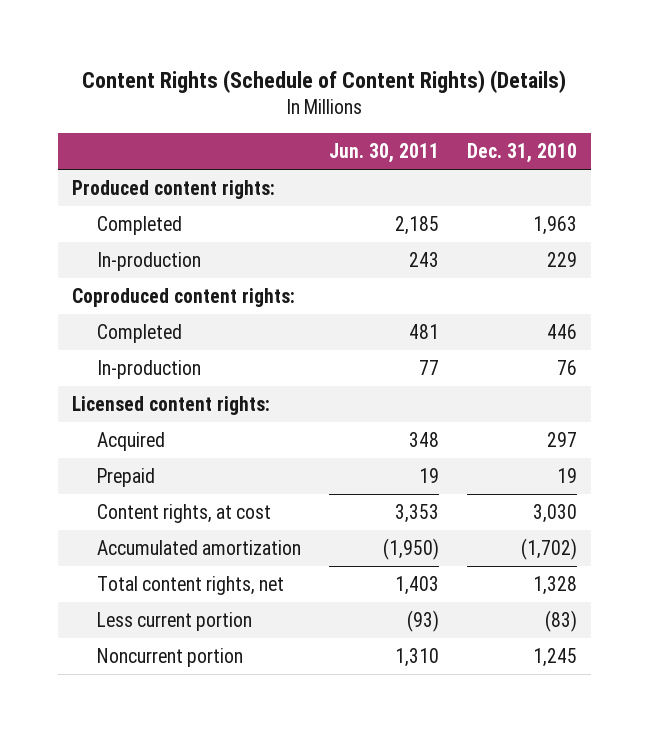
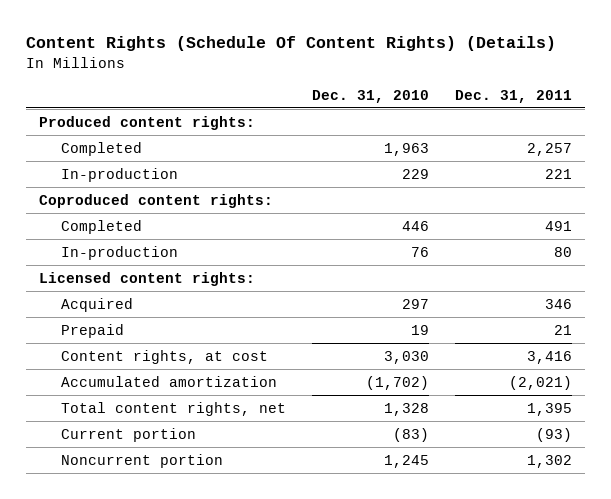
- Content Rights (Schedule of Content Rights) (Details)
+ Content Rights (Schedule Of Content Rights) (Details)
- | Jun. 30, 2011 | Dec. 31, 2010
+ | Dec. 31, 2010 | Dec. 31, 2011
- Less current portion | (93) | (83)
+ Current portion | (83) | (93)

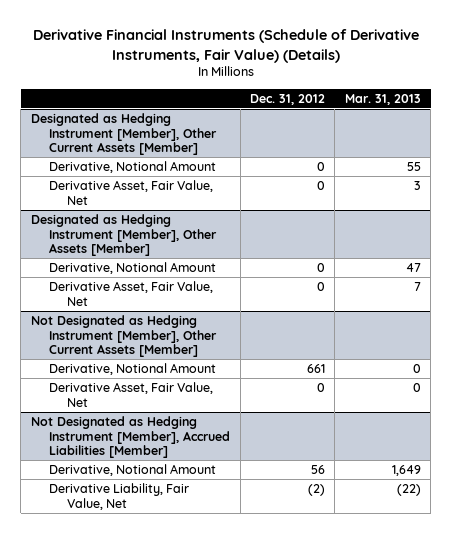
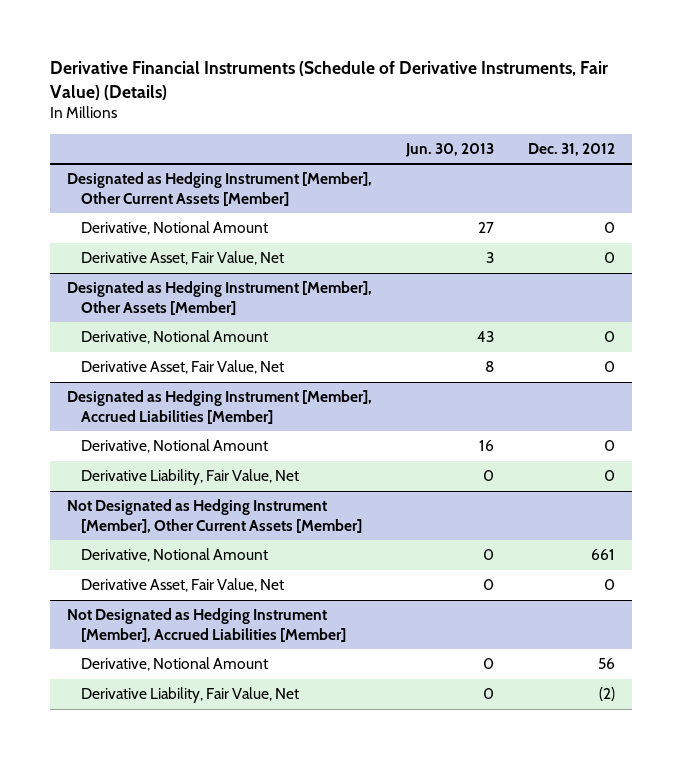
- | Dec. 31, 2012 | Mar. 31, 2013
+ | Jun. 30, 2013 | Dec. 31, 2012
+ Designated as Hedging Instrument [Member], Accrued Liabilities [Member]
+ Derivative, Notional Amount | 16 | 0
+ Derivative Liability, Fair Value, Net | 0 | 0

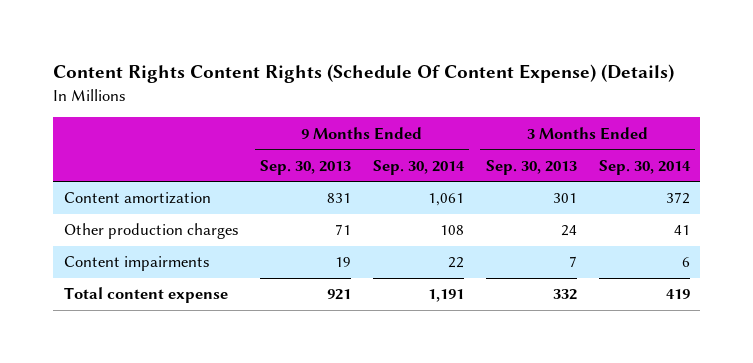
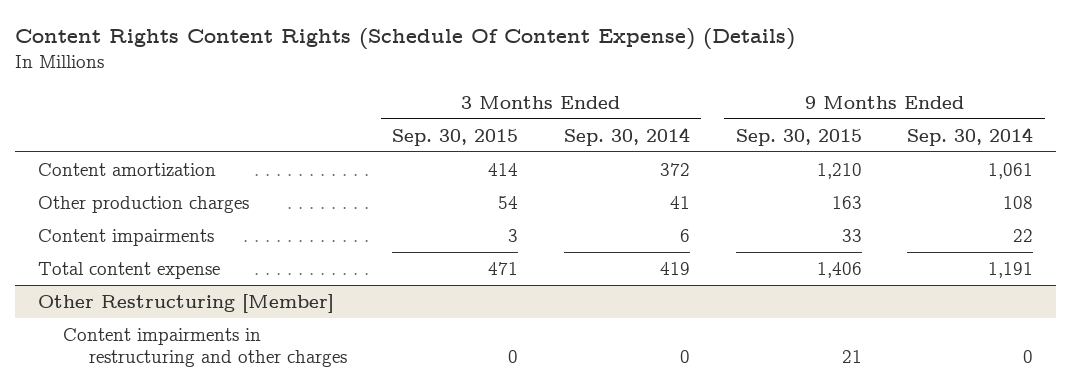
- | 9 Months Ended Sep. 30, 2013 | 9 Months Ended Sep. 30, 2014 | 3 Months Ended Sep. 30, 2013 | 3 Months Ended Sep. 30, 2014
+ | 3 Months Ended Sep. 30, 2015 | 3 Months Ended Sep. 30, 2014 | 9 Months Ended Sep. 30, 2015 | 9 Months Ended Sep. 30, 2014
+ Other Restructuring [Member]
+ Content impairments in restructuring and other charges | 0 | 0 | 21 | 0

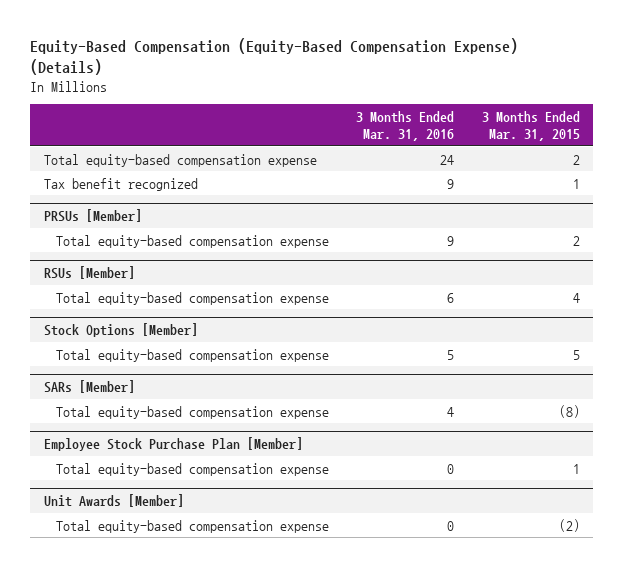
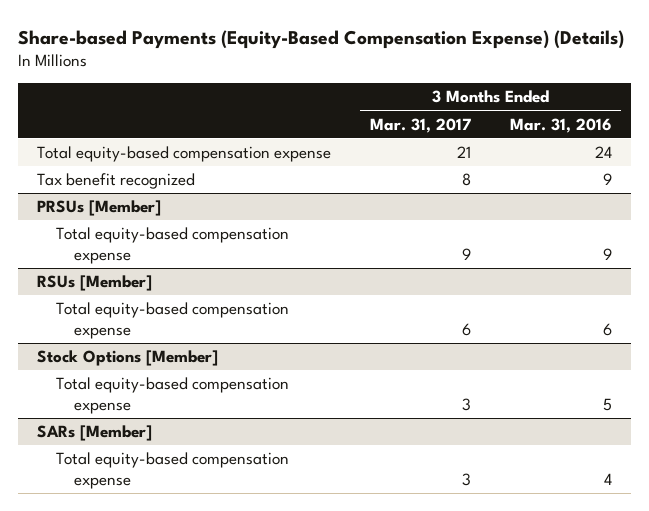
- Equity-Based Compensation (Equity-Based Compensation Expense) (Details)
+ Share-based Payments (Equity-Based Compensation Expense) (Details)
- | 3 Months Ended Mar. 31, 2016 | 3 Months Ended Mar. 31, 2015
+ | 3 Months Ended Mar. 31, 2017 | 3 Months Ended Mar. 31, 2016
- Employee Stock Purchase Plan [Member]
- Total equity-based compensation expense | 0 | 1
- Unit Awards [Member]
- Total equity-based compensation expense | 0 | (2)

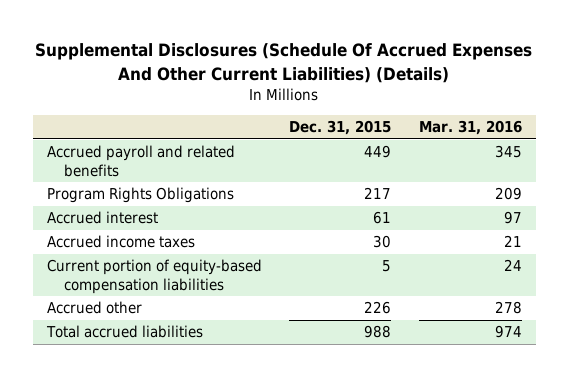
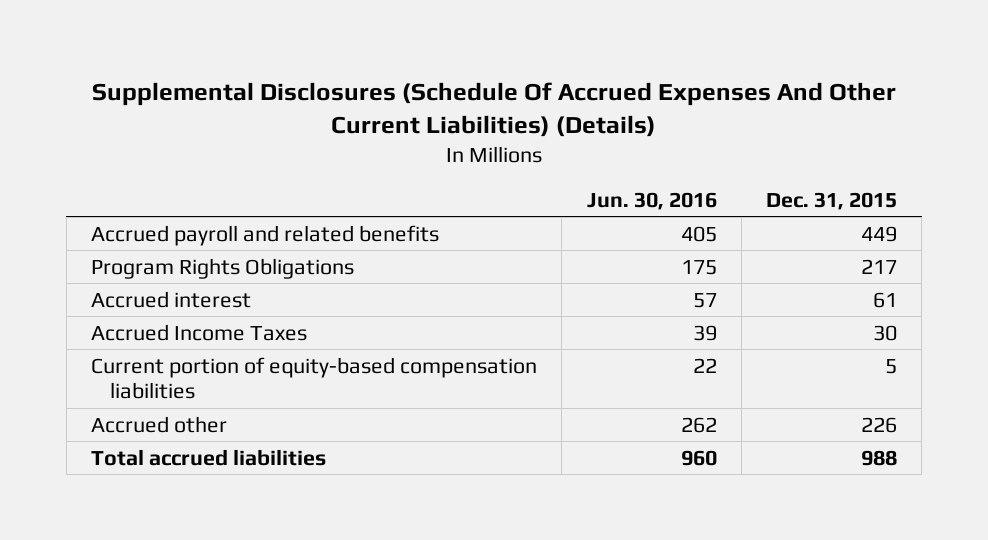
- | Dec. 31, 2015 | Mar. 31, 2016
+ | Jun. 30, 2016 | Dec. 31, 2015
- Accrued income taxes | 30 | 21
+ Accrued Income Taxes | 39 | 30

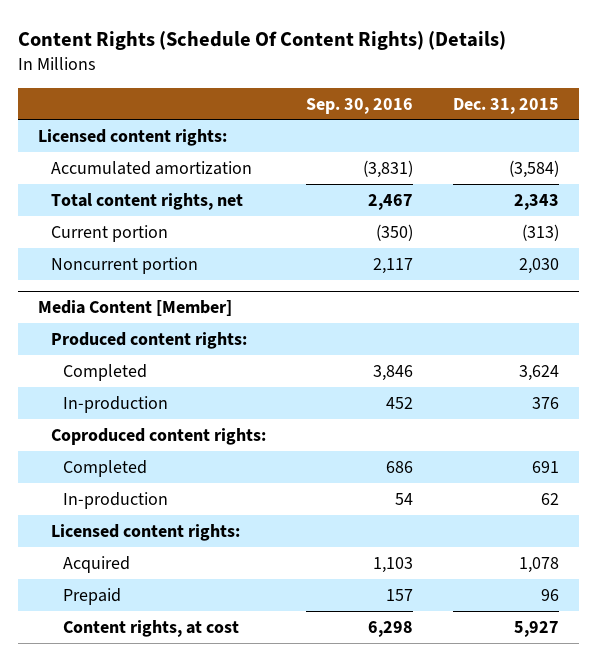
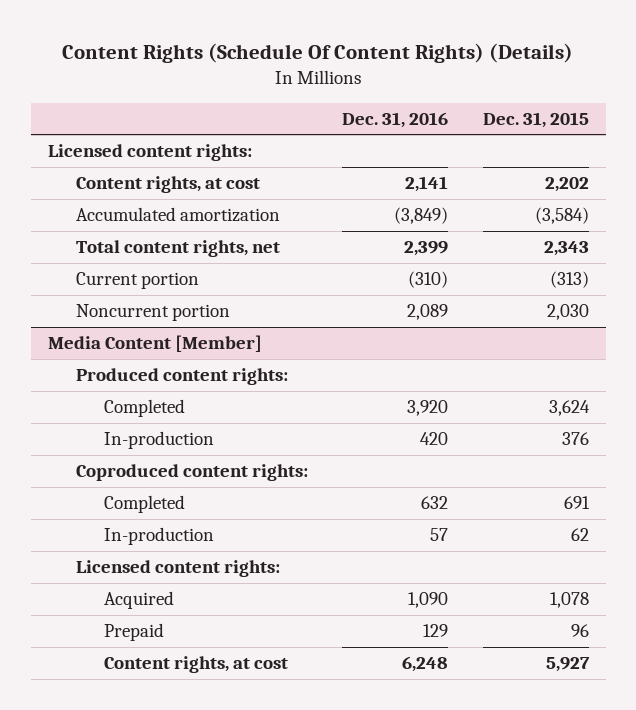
- | Sep. 30, 2016 | Dec. 31, 2015
+ | Dec. 31, 2016 | Dec. 31, 2015
+ Content rights, at cost | 2,141 | 2,202

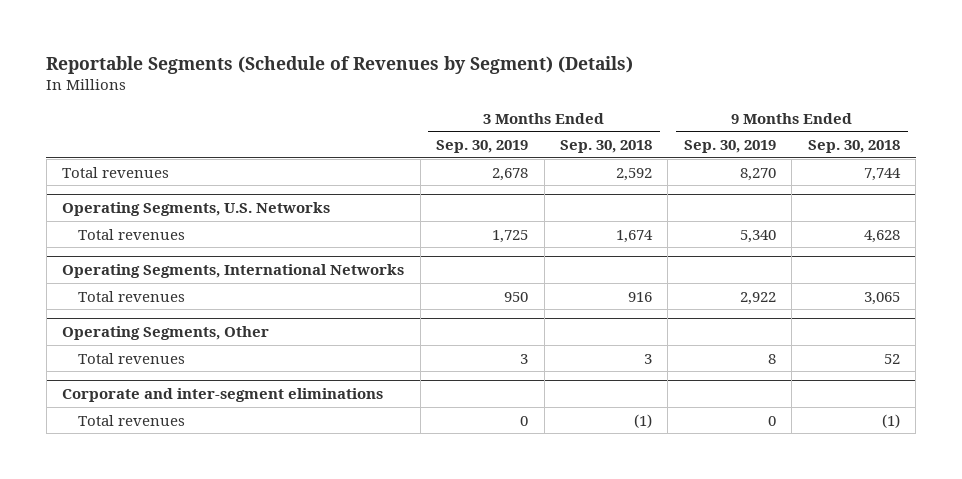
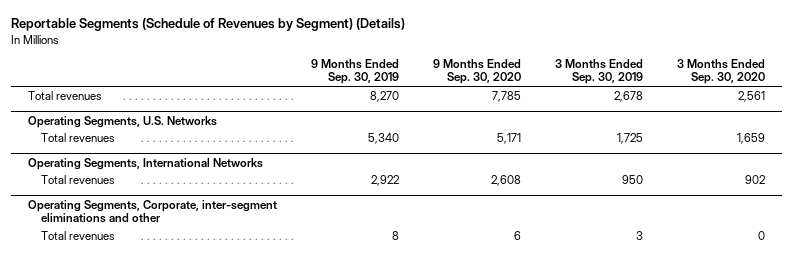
- | 3 Months Ended Sep. 30, 2019 | 3 Months Ended Sep. 30, 2018 | 9 Months Ended Sep. 30, 2019 | 9 Months Ended Sep. 30, 2018
+ | 9 Months Ended Sep. 30, 2019 | 9 Months Ended Sep. 30, 2020 | 3 Months Ended Sep. 30, 2019 | 3 Months Ended Sep. 30, 2020
- Operating Segments, Other
+ Operating Segments, Corporate, inter-segment eliminations and other
- Corporate and inter-segment eliminations
- Total revenues | 0 | (1) | 0 | (1)

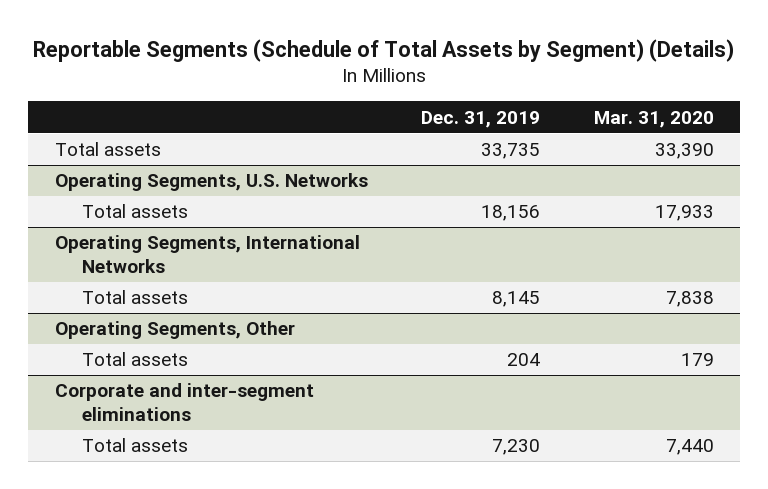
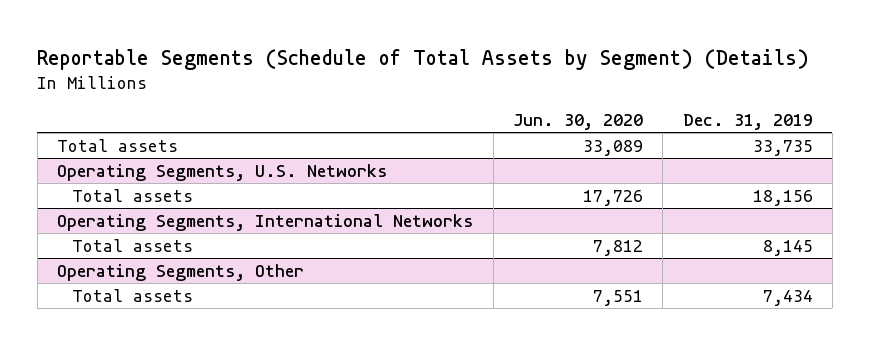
- | Dec. 31, 2019 | Mar. 31, 2020
+ | Jun. 30, 2020 | Dec. 31, 2019
@ Operating Segments, Other
- Total assets | 204 | 179
- Corporate and inter-segment eliminations
- Total assets | 7,230 | 7,440
@ Operating Segments, Other
+ Total assets | 7,551 | 7,434

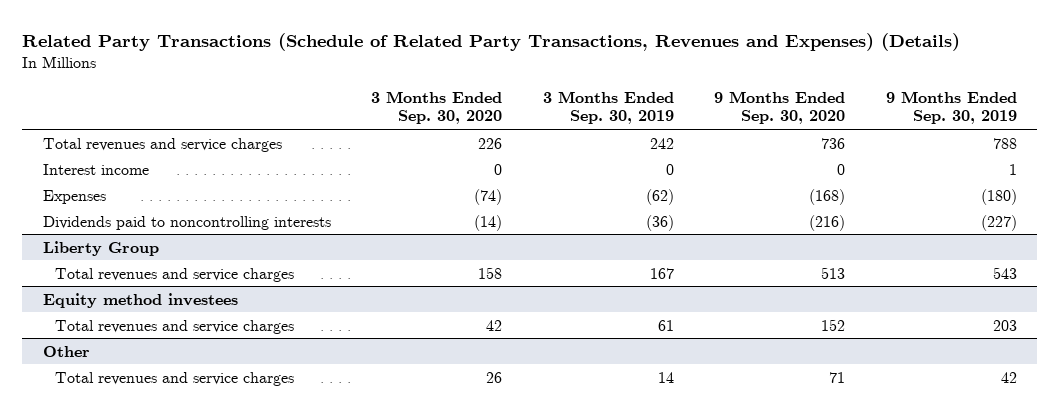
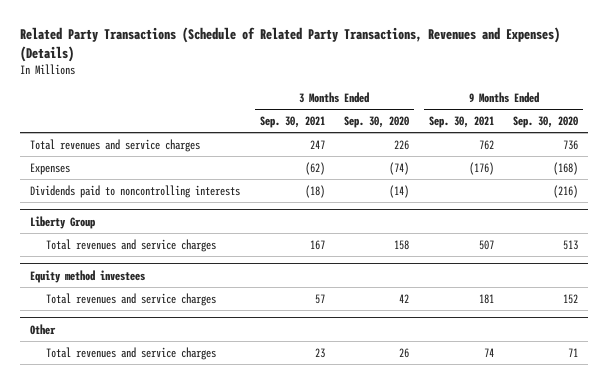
- | 3 Months Ended Sep. 30, 2020 | 3 Months Ended Sep. 30, 2019 | 9 Months Ended Sep. 30, 2020 | 9 Months Ended Sep. 30, 2019
+ | 3 Months Ended Sep. 30, 2021 | 3 Months Ended Sep. 30, 2020 | 9 Months Ended Sep. 30, 2021 | 9 Months Ended Sep. 30, 2020
- Interest income | 0 | 0 | 0 | 1

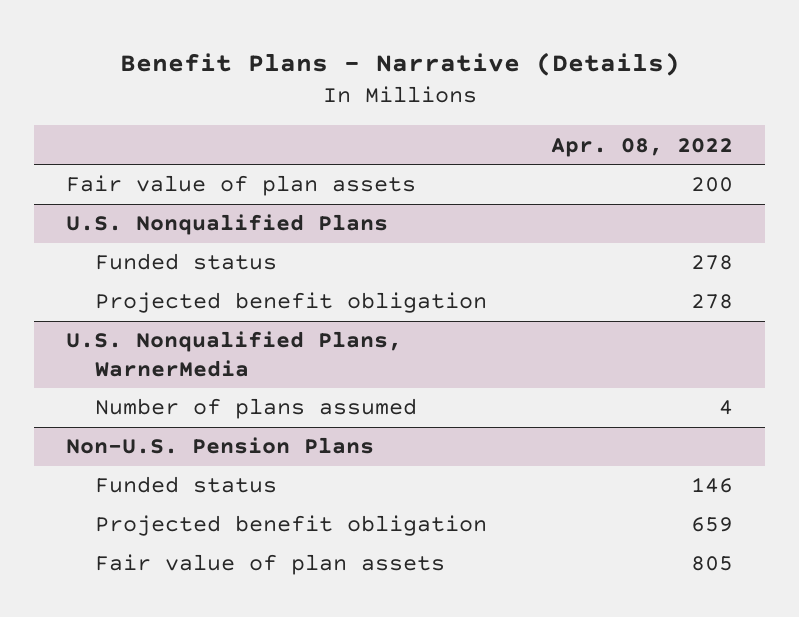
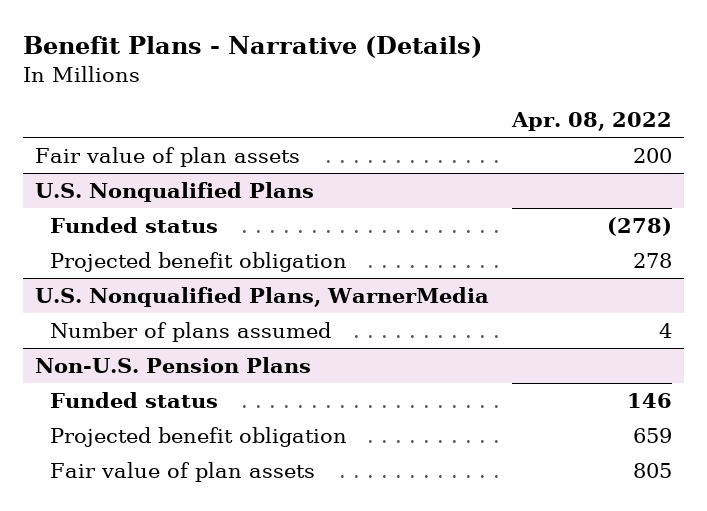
@ U.S. Nonqualified Plans
- Funded status | 278
+ Funded status | (278)

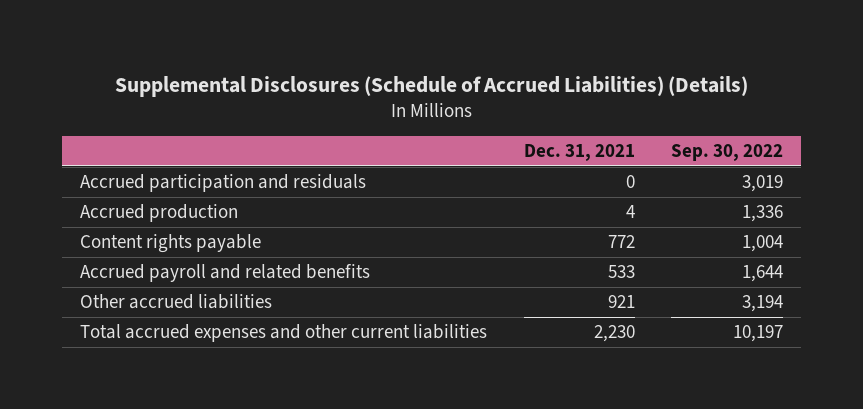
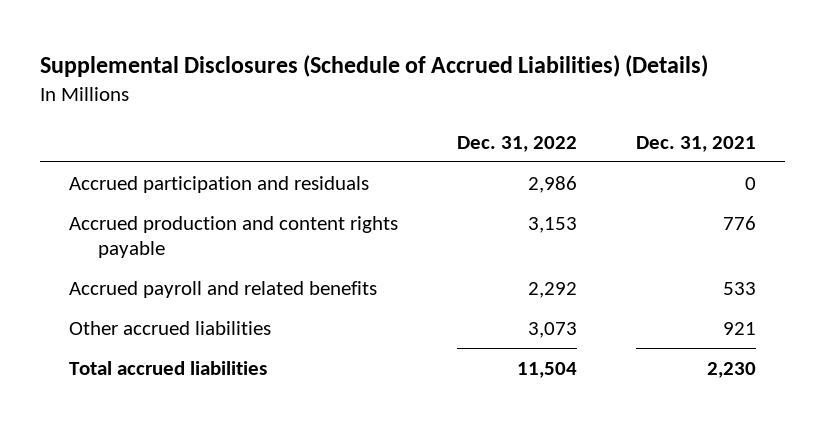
- | Dec. 31, 2021 | Sep. 30, 2022
+ | Dec. 31, 2022 | Dec. 31, 2021
- Accrued production | 4 | 1,336
- Content rights payable | 772 | 1,004
+ Accrued production and content rights payable | 3,153 | 776
- Total accrued expenses and other current liabilities | 2,230 | 10,197
+ Total accrued liabilities | 11,504 | 2,230

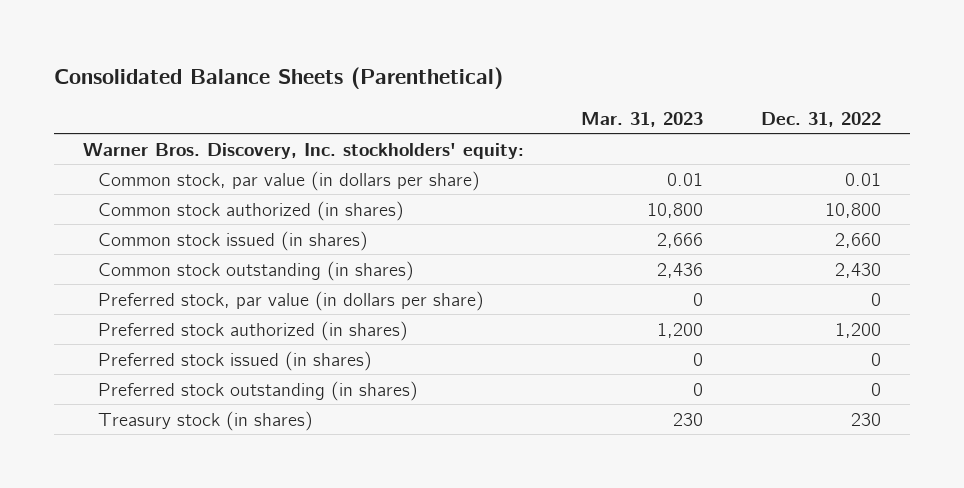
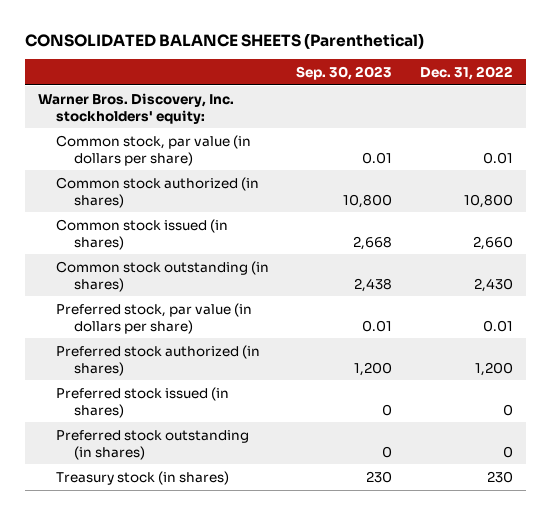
- Consolidated Balance Sheets (Parenthetical)
+ CONSOLIDATED BALANCE SHEETS (Parenthetical)
- | Mar. 31, 2023 | Dec. 31, 2022
+ | Sep. 30, 2023 | Dec. 31, 2022
- Preferred stock, par value (in dollars per share) | 0 | 0
+ Preferred stock, par value (in dollars per share) | 0.01 | 0.01

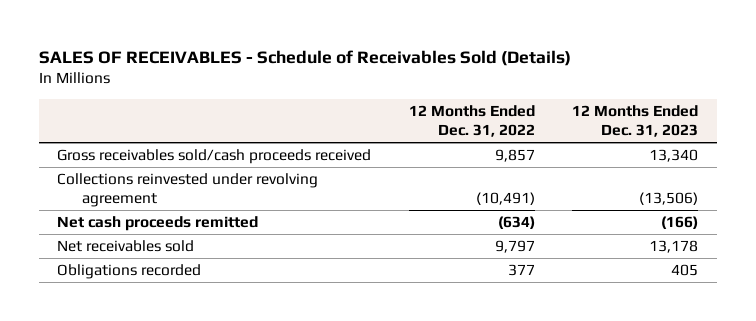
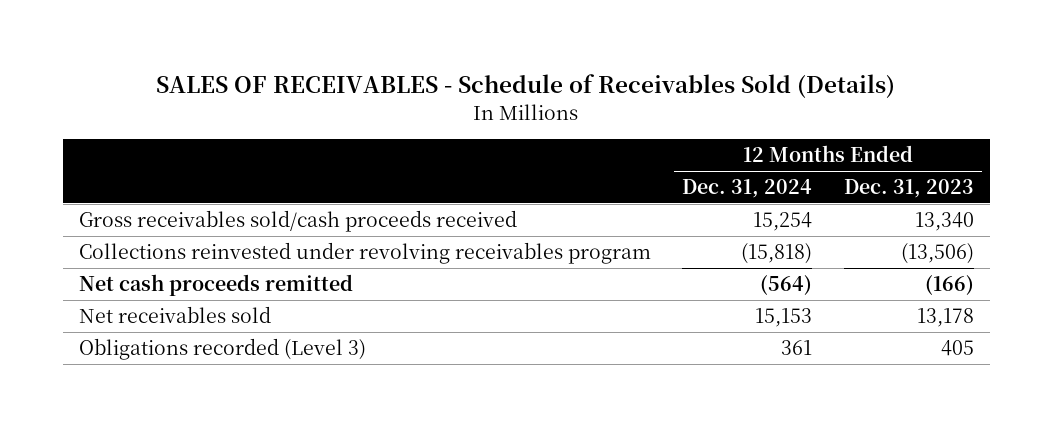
- | 12 Months Ended Dec. 31, 2022 | 12 Months Ended Dec. 31, 2023
+ | 12 Months Ended Dec. 31, 2024 | 12 Months Ended Dec. 31, 2023
- Collections reinvested under revolving agreement | (10,491) | (13,506)
+ Collections reinvested under revolving receivables program | (15,818) | (13,506)
- Obligations recorded | 377 | 405
+ Obligations recorded (Level 3) | 361 | 405

